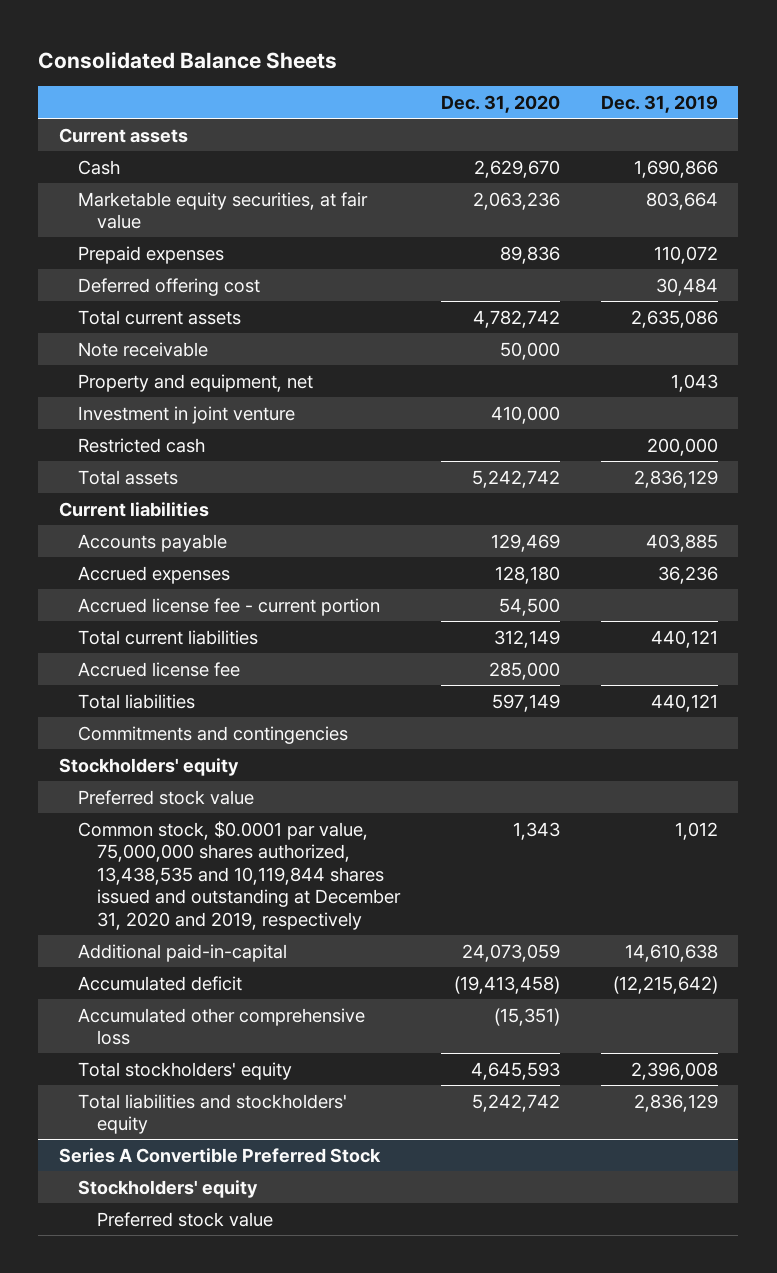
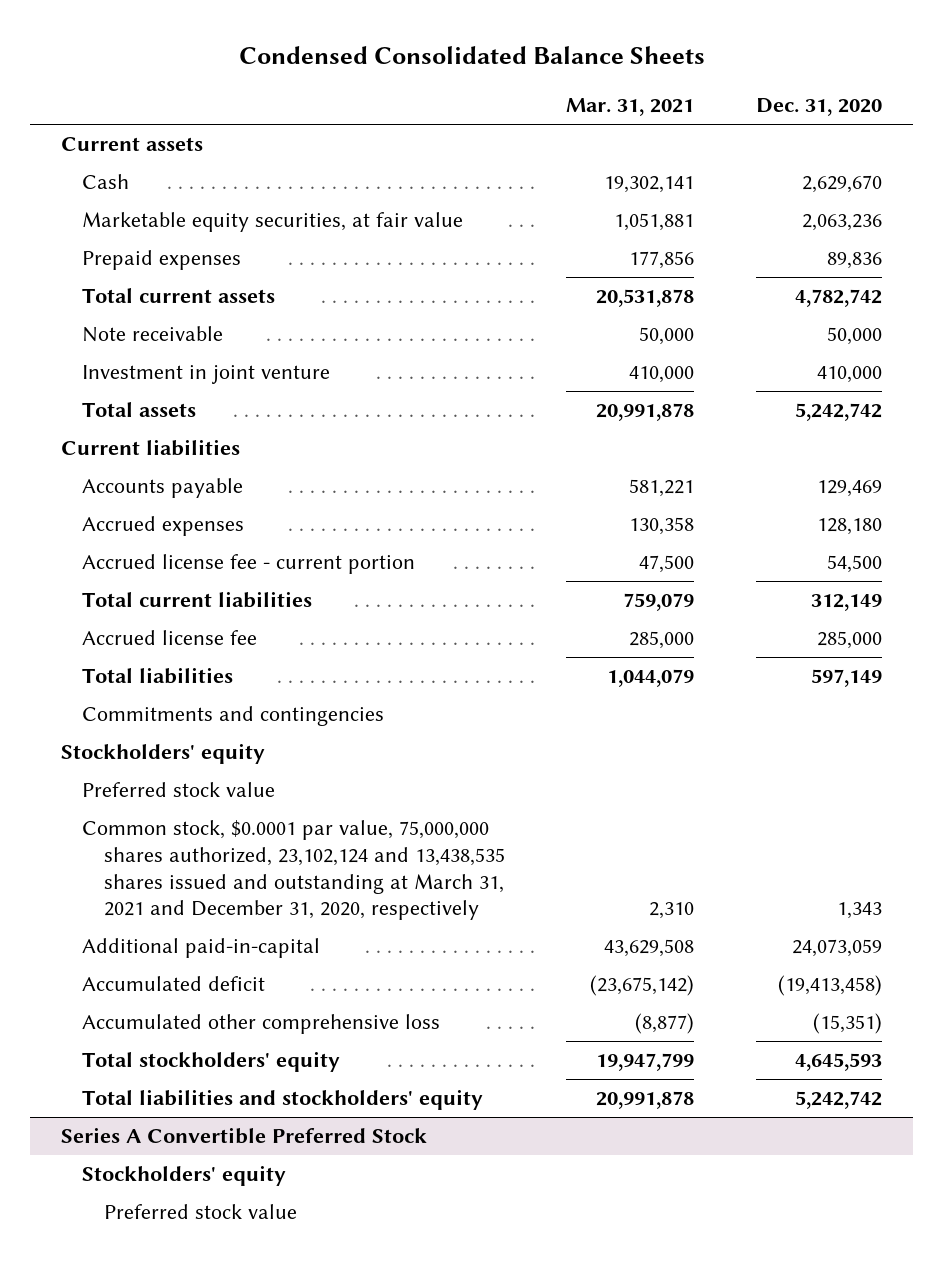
- Consolidated Balance Sheets
+ Condensed Consolidated Balance Sheets
- | Dec. 31, 2020 | Dec. 31, 2019
+ | Mar. 31, 2021 | Dec. 31, 2020
- Deferred offering cost | | 30,484
- Property and equipment, net | | 1,043
- Restricted cash | | 200,000
- Common stock, $0.0001 par value, 75,000,000 shares authorized, 13,438,535 and 10,119,844 shares issued and outstanding at December 31, 2020 and 2019, respectively | 1,343 | 1,012
+ Common stock, $0.0001 par value, 75,000,000 shares authorized, 23,102,124 and 13,438,535 shares issued and outstanding at March 31, 2021 and December 31, 2020, respectively | 2,310 | 1,343

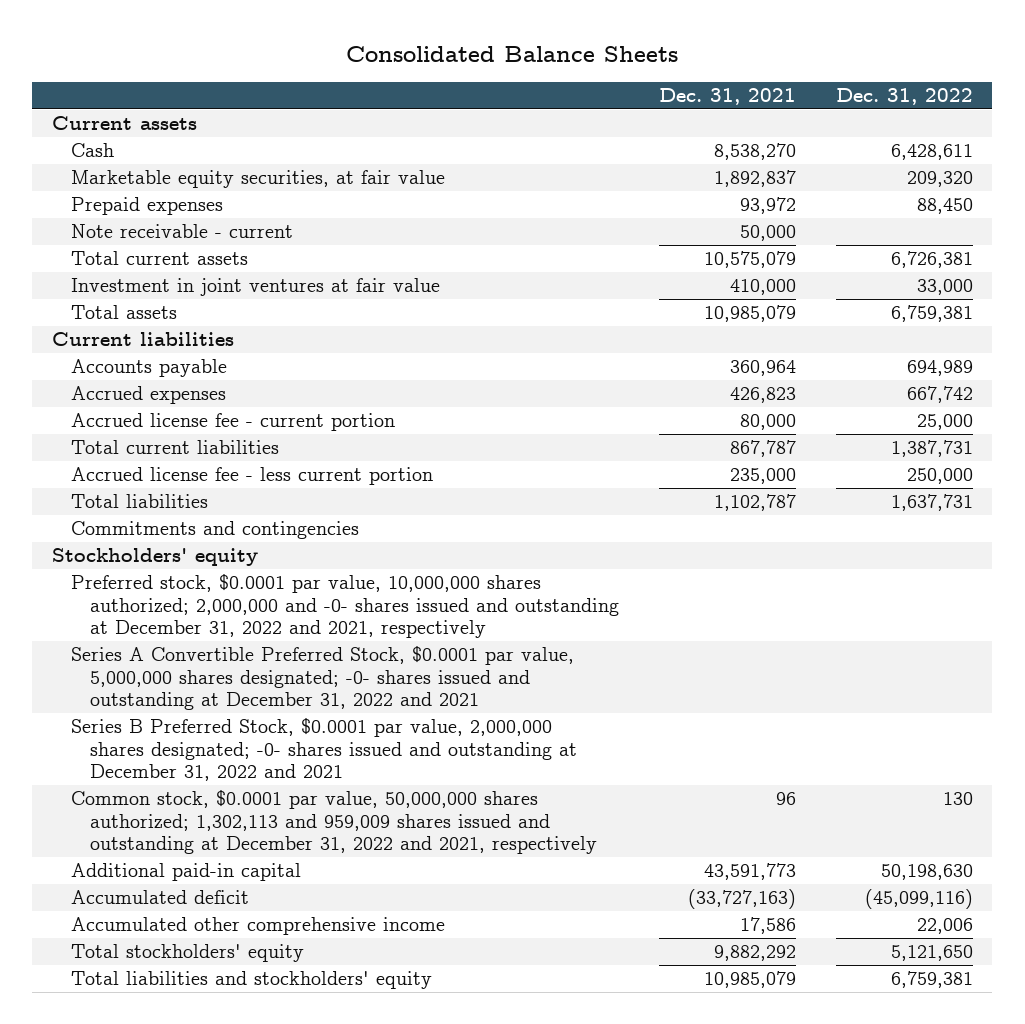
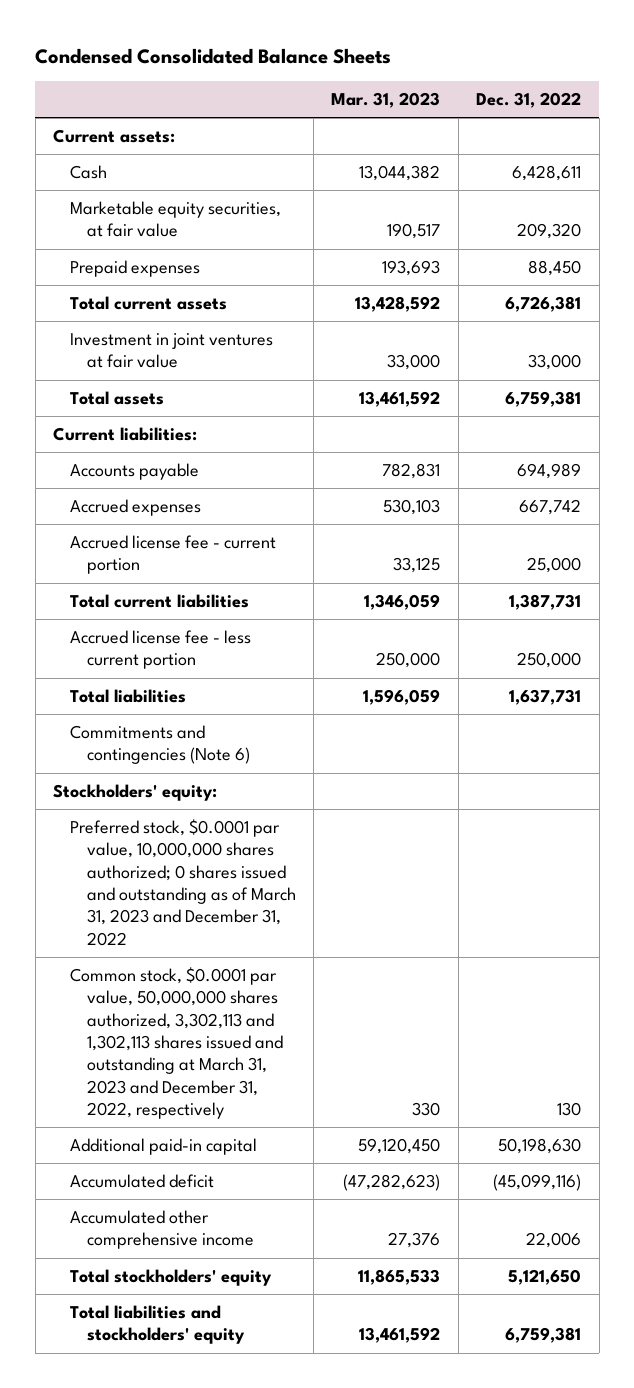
- Consolidated Balance Sheets
+ Condensed Consolidated Balance Sheets
- | Dec. 31, 2021 | Dec. 31, 2022
+ | Mar. 31, 2023 | Dec. 31, 2022
- Current assets
+ Current assets:
- Note receivable - current | 50,000 |
- Current liabilities
+ Current liabilities:
- Commitments and contingencies
- Stockholders' equity
- Preferred stock, $0.0001 par value, 10,000,000 shares authorized; 2,000,000 and -0- shares issued and outstanding at December 31, 2022 and 2021, respectively
- Series A Convertible Preferred Stock, $0.0001 par value, 5,000,000 shares designated; -0- shares issued and outstanding at December 31, 2022 and 2021
- Series B Preferred Stock, $0.0001 par value, 2,000,000 shares designated; -0- shares issued and outstanding at December 31, 2022 and 2021
- Common stock, $0.0001 par value, 50,000,000 shares authorized; 1,302,113 and 959,009 shares issued and outstanding at December 31, 2022 and 2021, respectively | 96 | 130
+ Commitments and contingencies (Note 6)
+ Stockholders' equity:
+ Preferred stock, $0.0001 par value, 10,000,000 shares authorized; 0 shares issued and outstanding as of March 31, 2023 and December 31, 2022
+ Common stock, $0.0001 par value, 50,000,000 shares authorized, 3,302,113 and 1,302,113 shares issued and outstanding at March 31, 2023 and December 31, 2022, respectively | 330 | 130

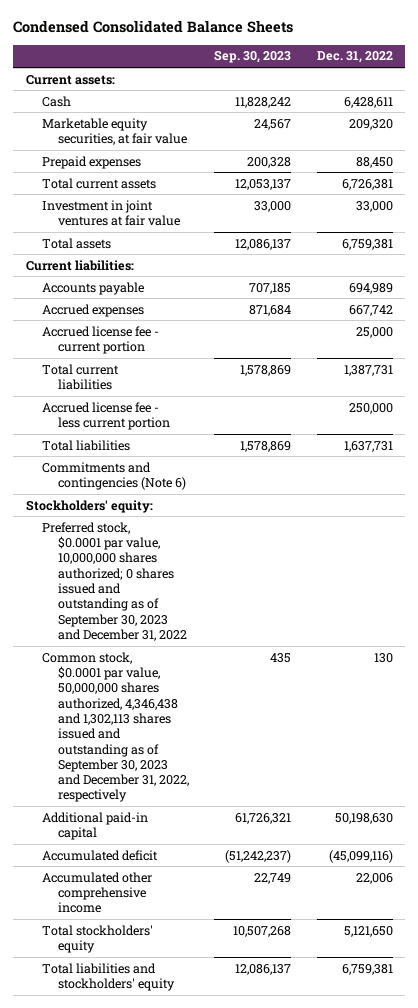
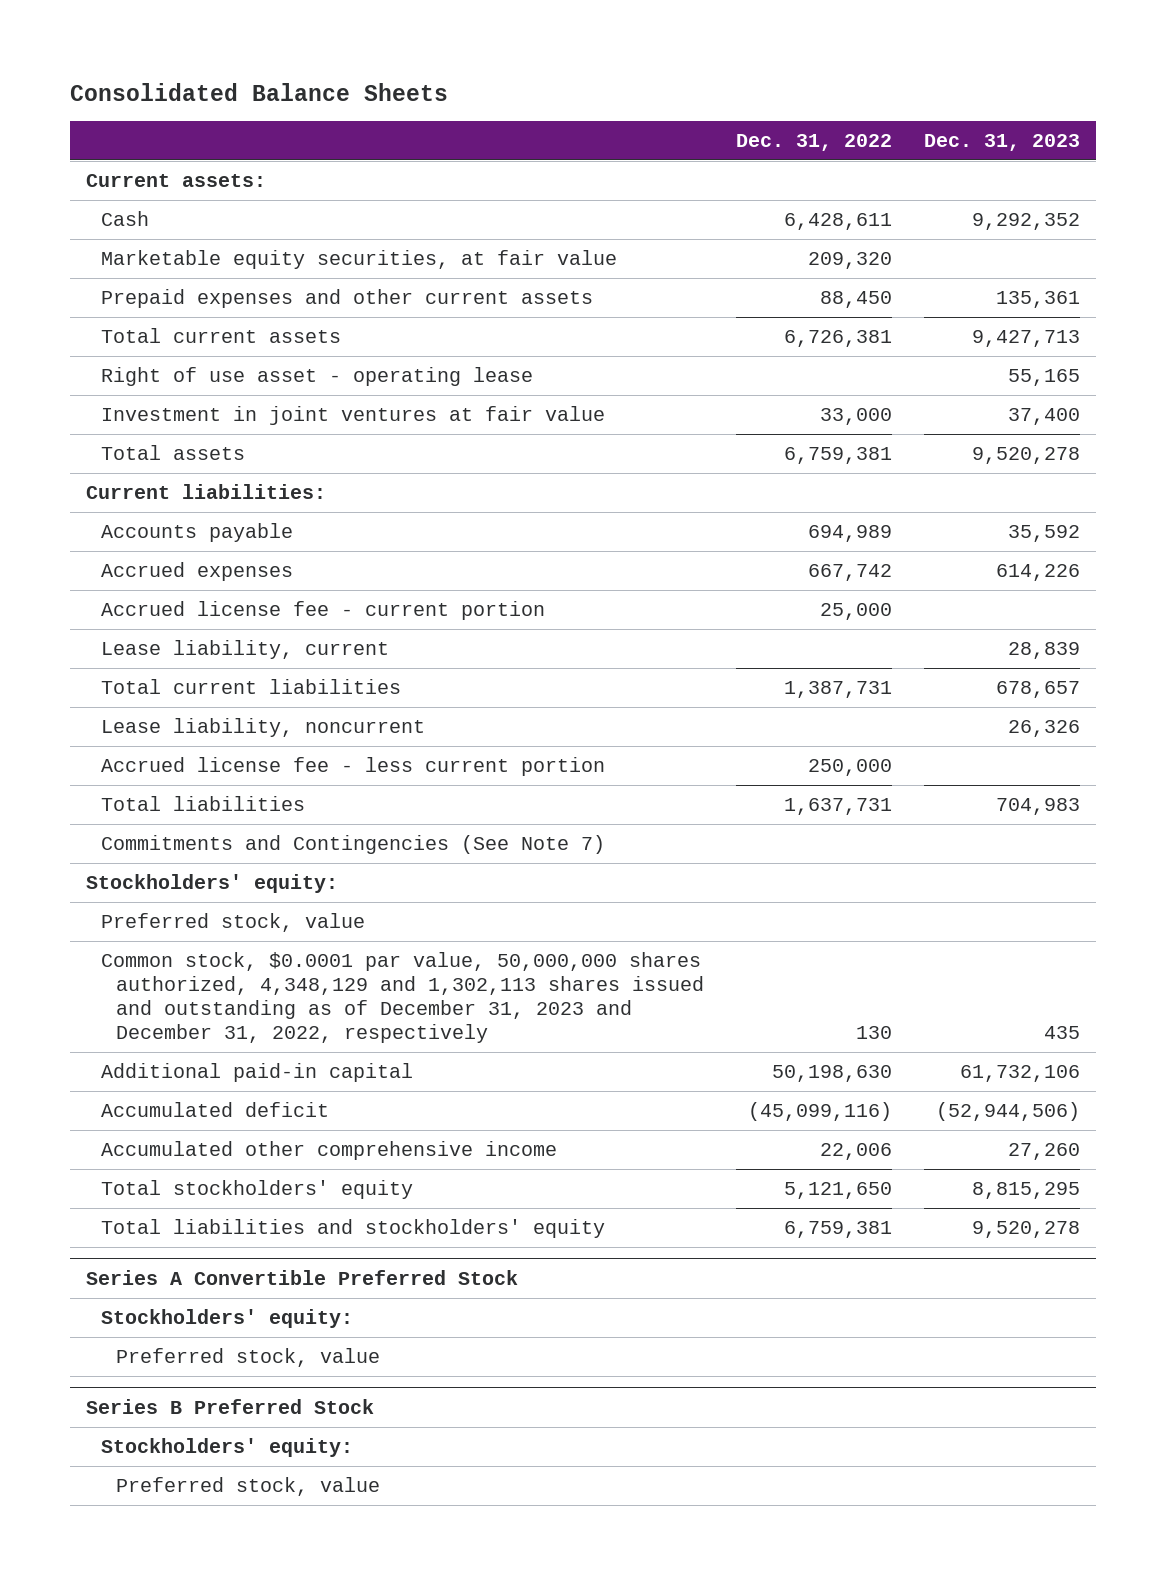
- Condensed Consolidated Balance Sheets
+ Consolidated Balance Sheets
- | Sep. 30, 2023 | Dec. 31, 2022
+ | Dec. 31, 2022 | Dec. 31, 2023
- Prepaid expenses | 200,328 | 88,450
+ Prepaid expenses and other current assets | 88,450 | 135,361
+ Right of use asset - operating lease | | 55,165
+ Lease liability, current | | 28,839
+ Lease liability, noncurrent | | 26,326
- Commitments and contingencies (Note 6)
+ Commitments and Contingencies (See Note 7)
- Preferred stock, $0.0001 par value, 10,000,000 shares authorized; 0 shares issued and outstanding as of September 30, 2023 and December 31, 2022
- Common stock, $0.0001 par value, 50,000,000 shares authorized, 4,346,438 and 1,302,113 shares issued and outstanding as of September 30, 2023 and December 31, 2022, respectively | 435 | 130
+ Preferred stock, value
+ Common stock, $0.0001 par value, 50,000,000 shares authorized, 4,348,129 and 1,302,113 shares issued and outstanding as of December 31, 2023 and December 31, 2022, respectively | 130 | 435
+ Series A Convertible Preferred Stock
+ Stockholders' equity:
+ Preferred stock, value
+ Series B Preferred Stock
+ Stockholders' equity:
+ Preferred stock, value

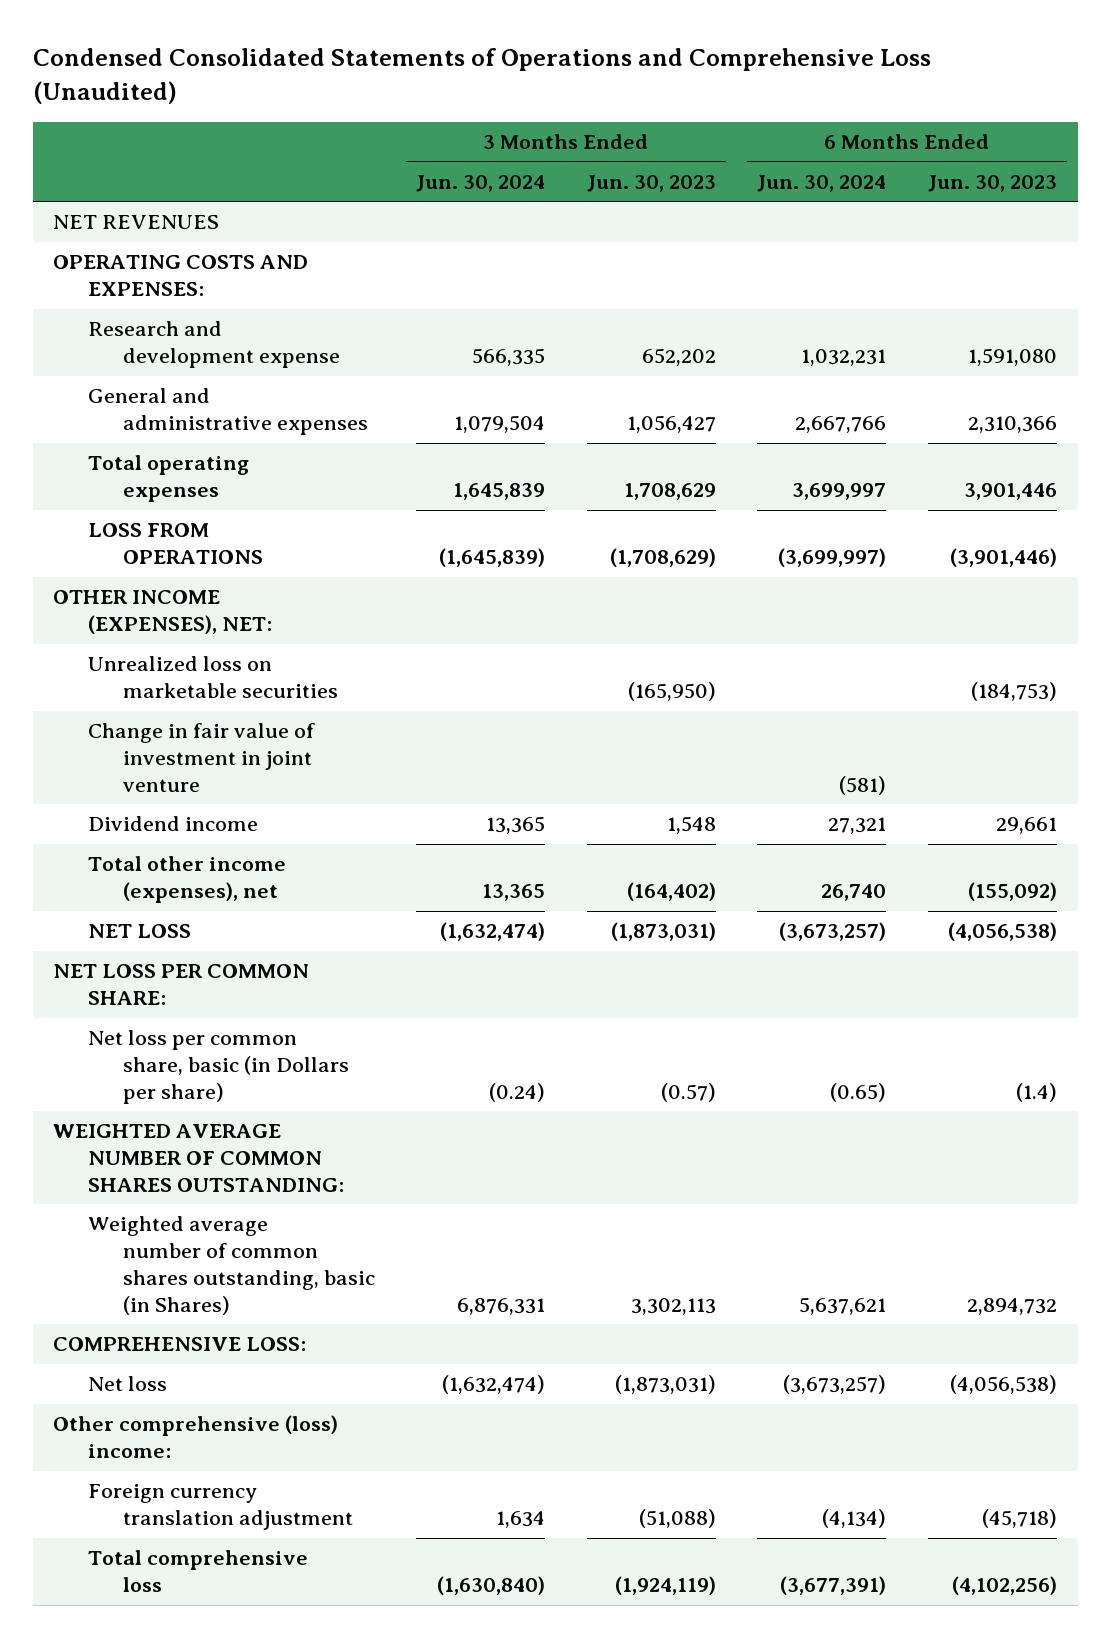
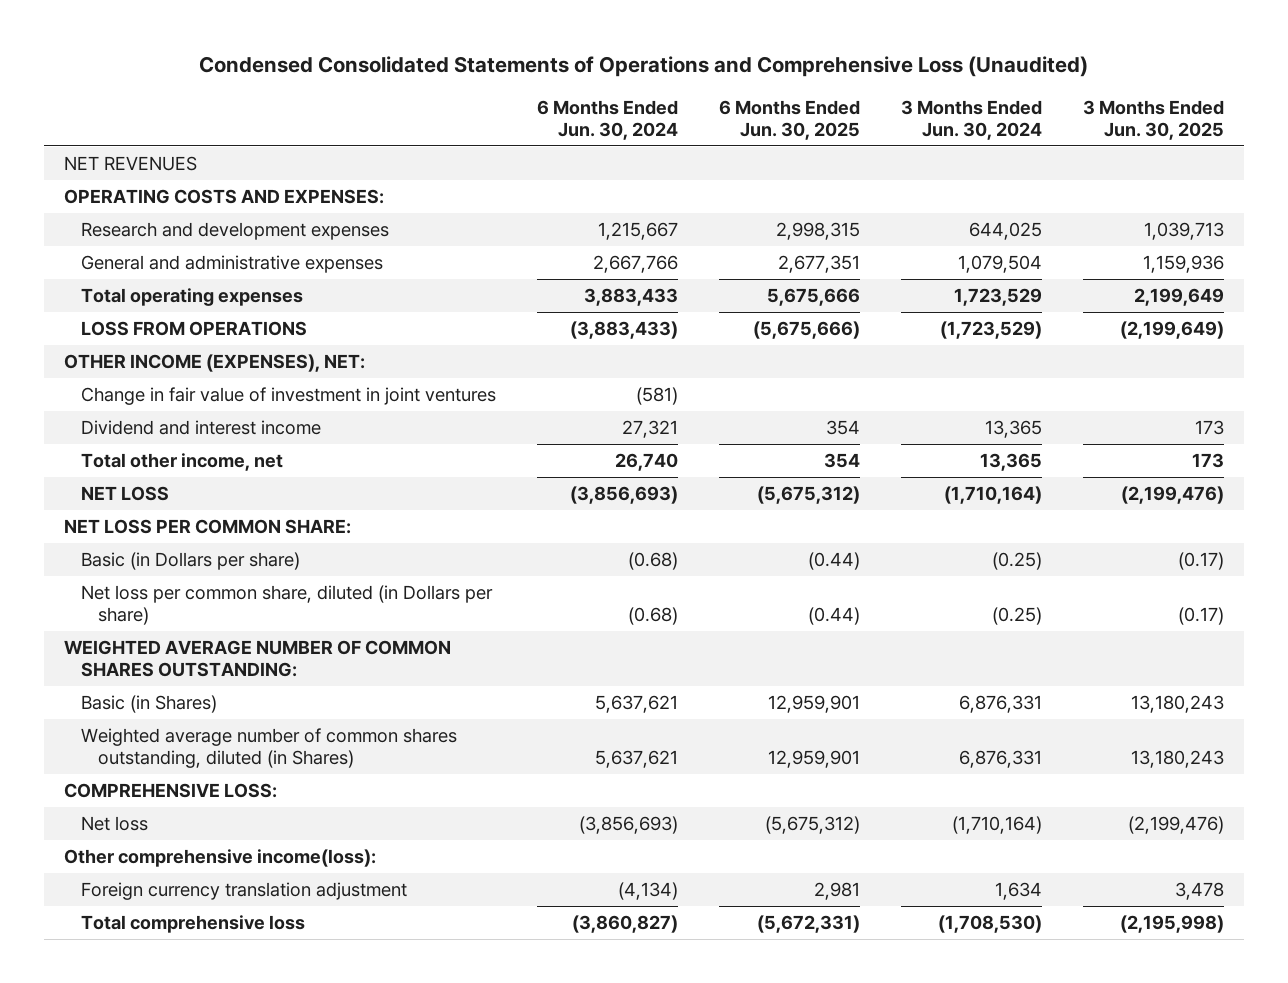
- | 3 Months Ended Jun. 30, 2024 | 3 Months Ended Jun. 30, 2023 | 6 Months Ended Jun. 30, 2024 | 6 Months Ended Jun. 30, 2023
+ | 6 Months Ended Jun. 30, 2024 | 6 Months Ended Jun. 30, 2025 | 3 Months Ended Jun. 30, 2024 | 3 Months Ended Jun. 30, 2025
- Research and development expense | 566,335 | 652,202 | 1,032,231 | 1,591,080
+ Research and development expenses | 1,215,667 | 2,998,315 | 644,025 | 1,039,713
- Total operating expenses | 1,645,839 | 1,708,629 | 3,699,997 | 3,901,446
- LOSS FROM OPERATIONS | (1,645,839) | (1,708,629) | (3,699,997) | (3,901,446)
+ Total operating expenses | 3,883,433 | 5,675,666 | 1,723,529 | 2,199,649
+ LOSS FROM OPERATIONS | (3,883,433) | (5,675,666) | (1,723,529) | (2,199,649)
- Unrealized loss on marketable securities | | (165,950) | | (184,753)
- Change in fair value of investment in joint venture | | | (581) |
- Dividend income | 13,365 | 1,548 | 27,321 | 29,661
- Total other income (expenses), net | 13,365 | (164,402) | 26,740 | (155,092)
- NET LOSS | (1,632,474) | (1,873,031) | (3,673,257) | (4,056,538)
+ Change in fair value of investment in joint ventures | (581) | | |
+ Dividend and interest income | 27,321 | 354 | 13,365 | 173
+ Total other income, net | 26,740 | 354 | 13,365 | 173
+ NET LOSS | (3,856,693) | (5,675,312) | (1,710,164) | (2,199,476)
- Net loss per common share, basic (in Dollars per share) | (0.24) | (0.57) | (0.65) | (1.4)
+ Basic (in Dollars per share) | (0.68) | (0.44) | (0.25) | (0.17)
+ Net loss per common share, diluted (in Dollars per share) | (0.68) | (0.44) | (0.25) | (0.17)
- Weighted average number of common shares outstanding, basic (in Shares) | 6,876,331 | 3,302,113 | 5,637,621 | 2,894,732
+ Basic (in Shares) | 5,637,621 | 12,959,901 | 6,876,331 | 13,180,243
+ Weighted average number of common shares outstanding, diluted (in Shares) | 5,637,621 | 12,959,901 | 6,876,331 | 13,180,243
- Net loss | (1,632,474) | (1,873,031) | (3,673,257) | (4,056,538)
- Other comprehensive (loss) income:
+ Net loss | (3,856,693) | (5,675,312) | (1,710,164) | (2,199,476)
+ Other comprehensive income(loss):
- Total comprehensive loss | (1,630,840) | (1,924,119) | (3,677,391) | (4,102,256)
+ Total comprehensive loss | (3,860,827) | (5,672,331) | (1,708,530) | (2,195,998)

